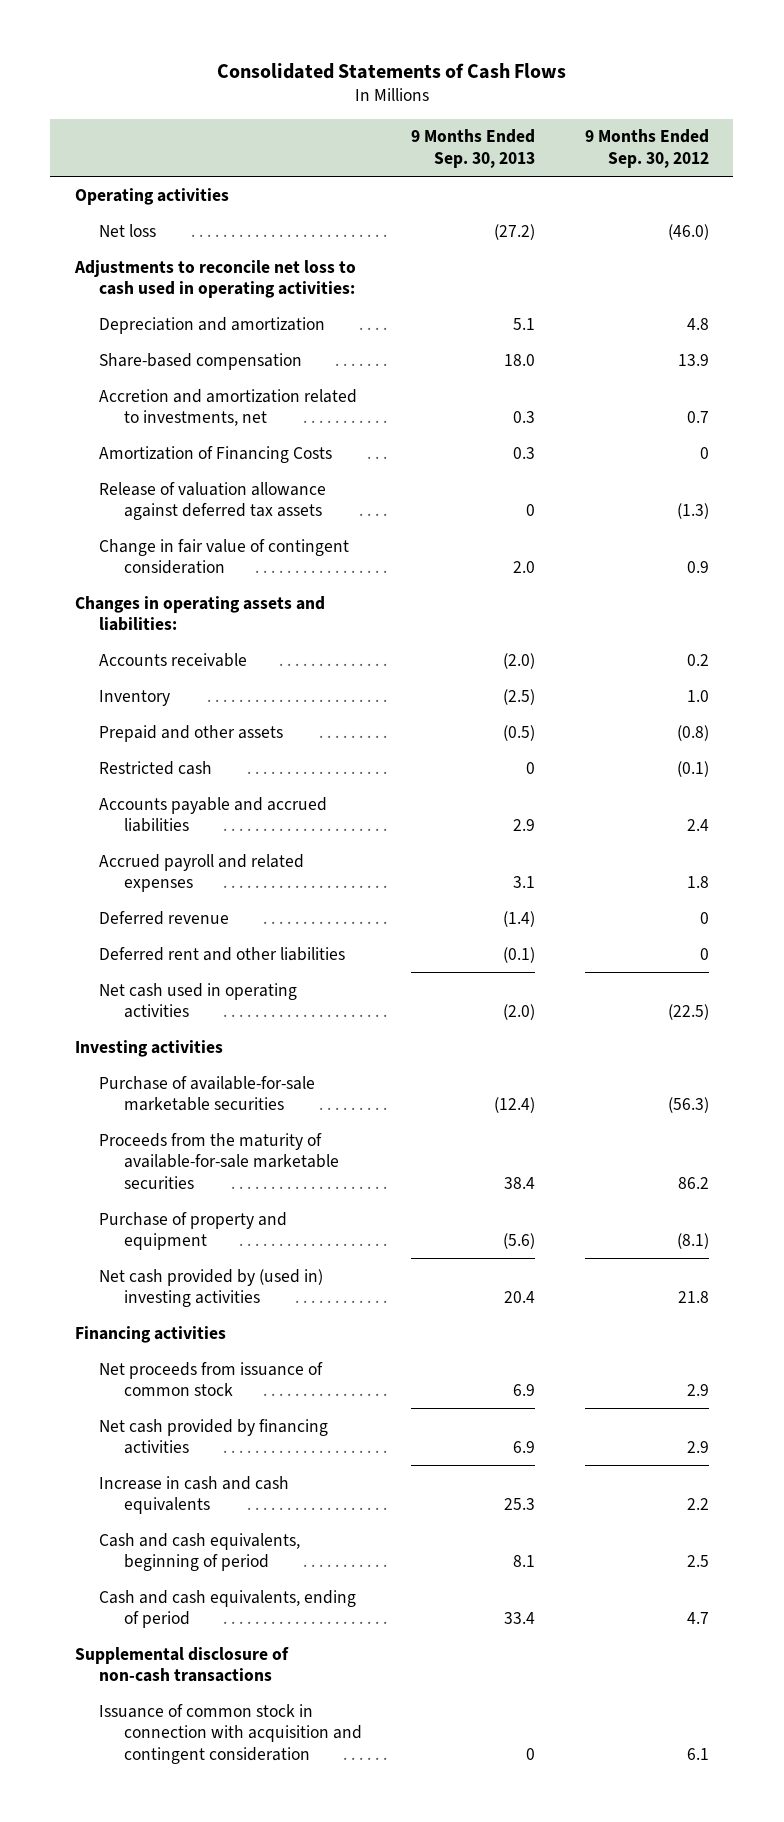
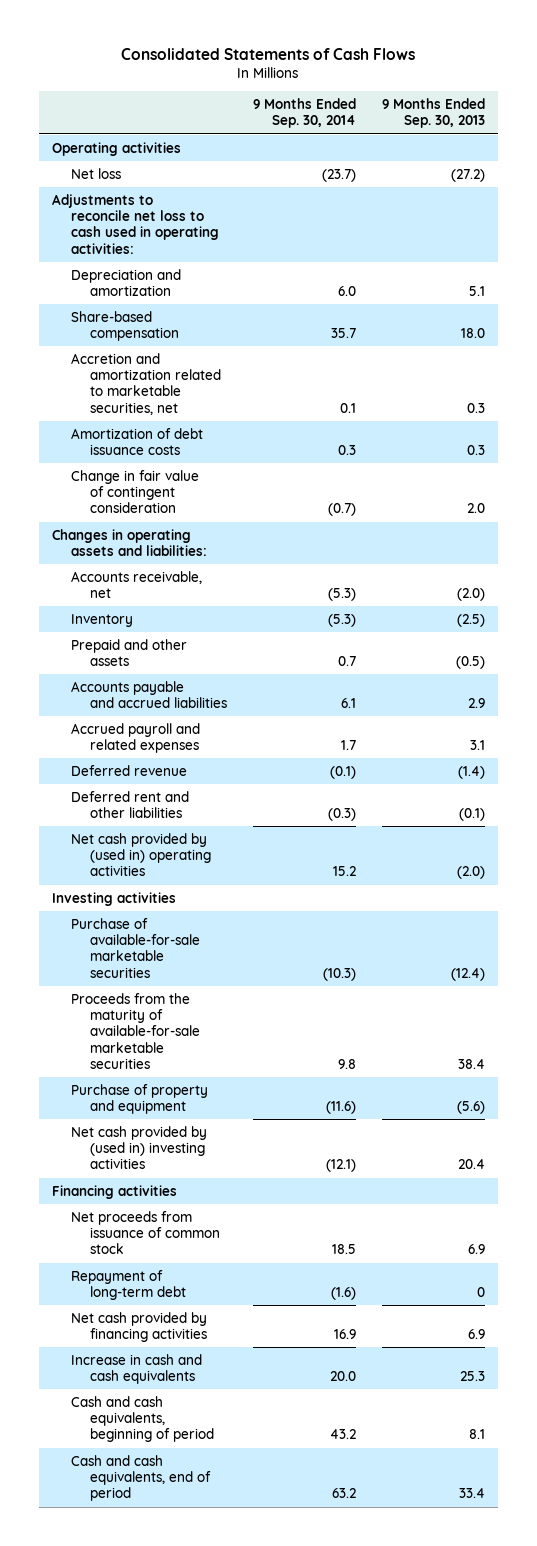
- | 9 Months Ended Sep. 30, 2013 | 9 Months Ended Sep. 30, 2012
+ | 9 Months Ended Sep. 30, 2014 | 9 Months Ended Sep. 30, 2013
- Accretion and amortization related to investments, net | 0.3 | 0.7
- Amortization of Financing Costs | 0.3 | 0
- Release of valuation allowance against deferred tax assets | 0 | (1.3)
+ Accretion and amortization related to marketable securities, net | 0.1 | 0.3
+ Amortization of debt issuance costs | 0.3 | 0.3
- Accounts receivable | (2.0) | 0.2
+ Accounts receivable, net | (5.3) | (2.0)
- Restricted cash | 0 | (0.1)
- Net cash used in operating activities | (2.0) | (22.5)
+ Net cash provided by (used in) operating activities | 15.2 | (2.0)
+ Repayment of long-term debt | (1.6) | 0
- Cash and cash equivalents, ending of period | 33.4 | 4.7
- Supplemental disclosure of non-cash transactions
- Issuance of common stock in connection with acquisition and contingent consideration | 0 | 6.1
+ Cash and cash equivalents, end of period | 63.2 | 33.4

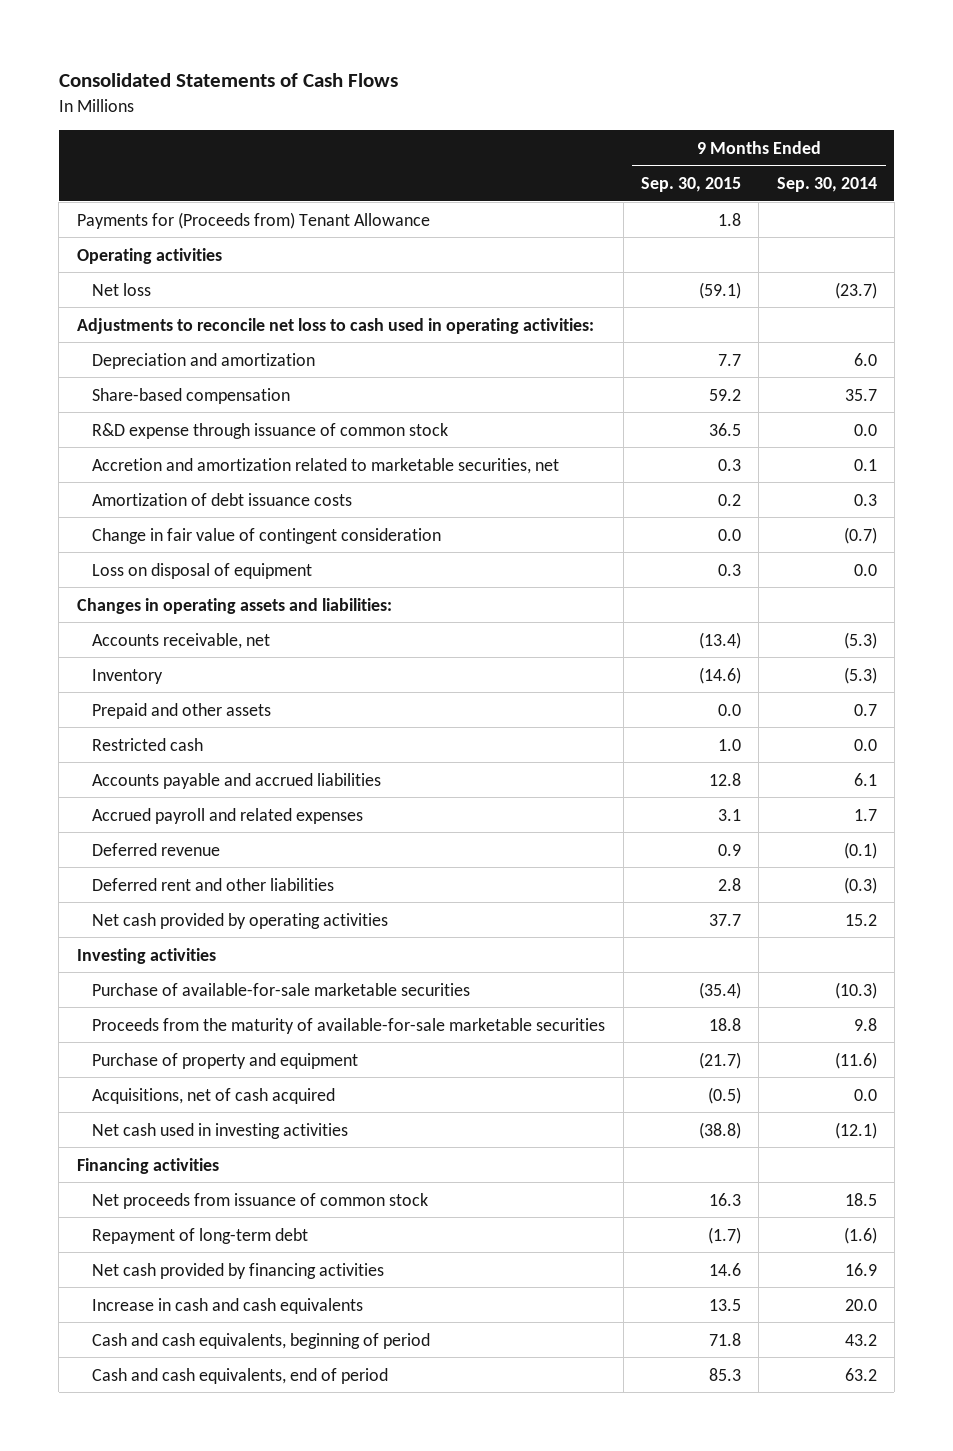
- | 9 Months Ended Sep. 30, 2014 | 9 Months Ended Sep. 30, 2013
+ | 9 Months Ended Sep. 30, 2015 | 9 Months Ended Sep. 30, 2014
+ Payments for (Proceeds from) Tenant Allowance | 1.8 |
+ R&D expense through issuance of common stock | 36.5 | 0.0
+ Loss on disposal of equipment | 0.3 | 0.0
+ Restricted cash | 1.0 | 0.0
- Net cash provided by (used in) operating activities | 15.2 | (2.0)
+ Net cash provided by operating activities | 37.7 | 15.2
- Net cash provided by (used in) investing activities | (12.1) | 20.4
+ Acquisitions, net of cash acquired | (0.5) | 0.0
+ Net cash used in investing activities | (38.8) | (12.1)

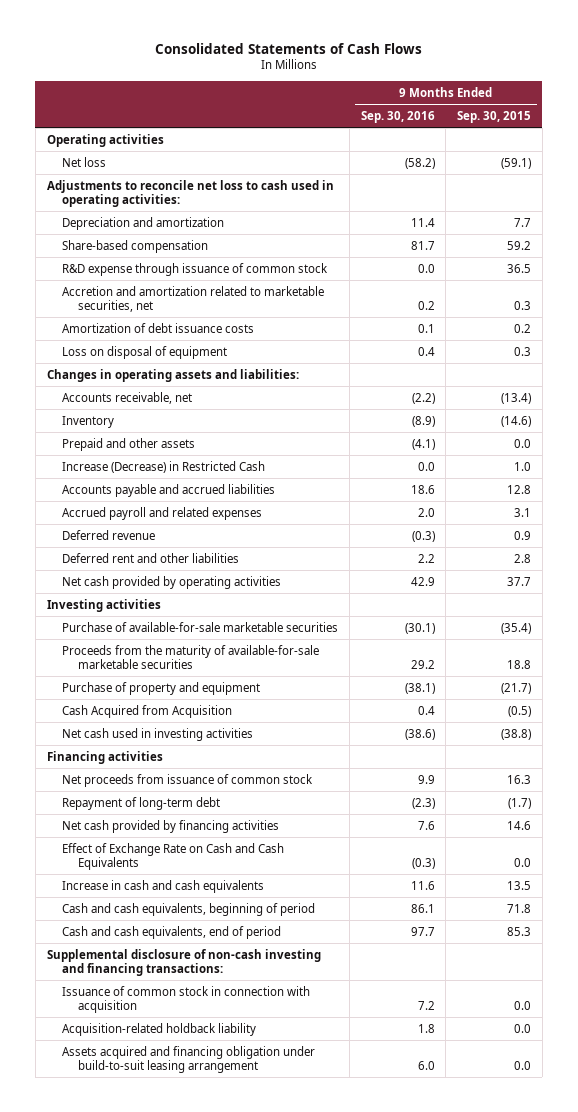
- | 9 Months Ended Sep. 30, 2015 | 9 Months Ended Sep. 30, 2014
+ | 9 Months Ended Sep. 30, 2016 | 9 Months Ended Sep. 30, 2015
- Payments for (Proceeds from) Tenant Allowance | 1.8 |
- Change in fair value of contingent consideration | 0.0 | (0.7)
- Restricted cash | 1.0 | 0.0
+ Increase (Decrease) in Restricted Cash | 0.0 | 1.0
- Acquisitions, net of cash acquired | (0.5) | 0.0
+ Cash Acquired from Acquisition | 0.4 | (0.5)
+ Effect of Exchange Rate on Cash and Cash Equivalents | (0.3) | 0.0
+ Supplemental disclosure of non-cash investing and financing transactions:
+ Issuance of common stock in connection with acquisition | 7.2 | 0.0
+ Acquisition-related holdback liability | 1.8 | 0.0
+ Assets acquired and financing obligation under build-to-suit leasing arrangement | 6.0 | 0.0

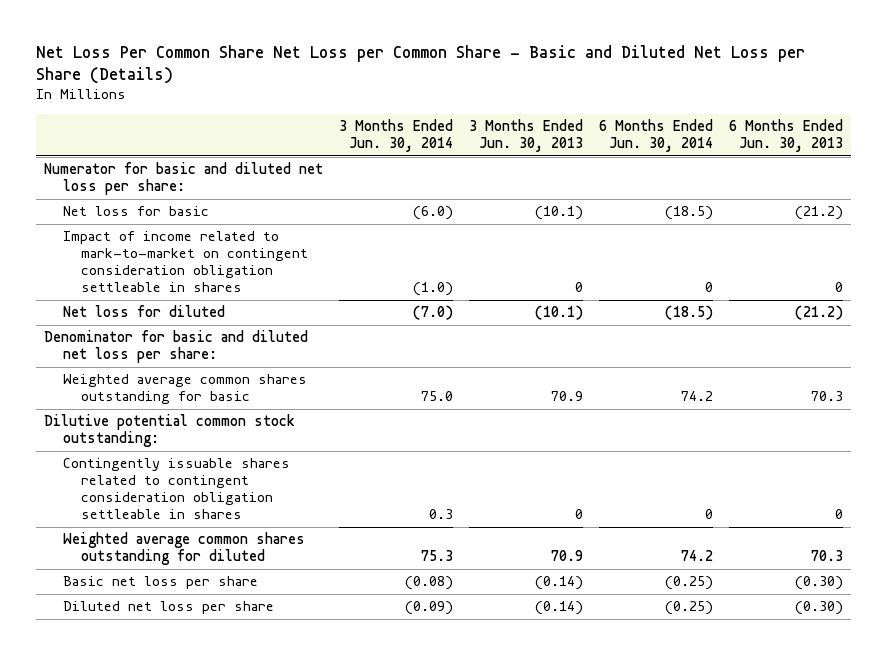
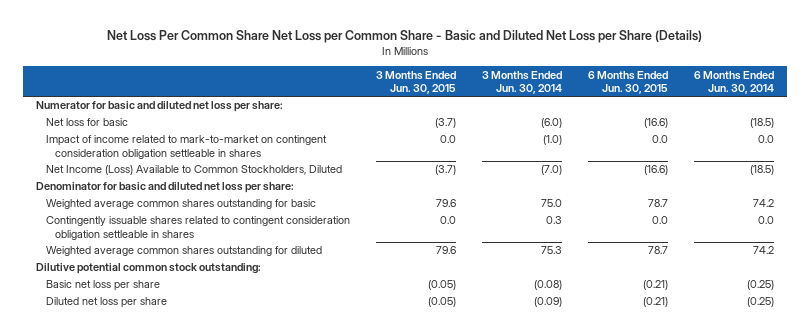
- | 3 Months Ended Jun. 30, 2014 | 3 Months Ended Jun. 30, 2013 | 6 Months Ended Jun. 30, 2014 | 6 Months Ended Jun. 30, 2013
+ | 3 Months Ended Jun. 30, 2015 | 3 Months Ended Jun. 30, 2014 | 6 Months Ended Jun. 30, 2015 | 6 Months Ended Jun. 30, 2014
- Impact of income related to mark-to-market on contingent consideration obligation settleable in shares | (1.0) | 0 | 0 | 0
- Net loss for diluted | (7.0) | (10.1) | (18.5) | (21.2)
+ Impact of income related to mark-to-market on contingent consideration obligation settleable in shares | 0.0 | (1.0) | 0.0 | 0.0
+ Net Income (Loss) Available to Common Stockholders, Diluted | (3.7) | (7.0) | (16.6) | (18.5)
- Contingently issuable shares related to contingent consideration obligation settleable in shares | 0.3 | 0 | 0 | 0
+ Contingently issuable shares related to contingent consideration obligation settleable in shares | 0.0 | 0.3 | 0.0 | 0.0
moved down: Dilutive potential common stock outstanding:

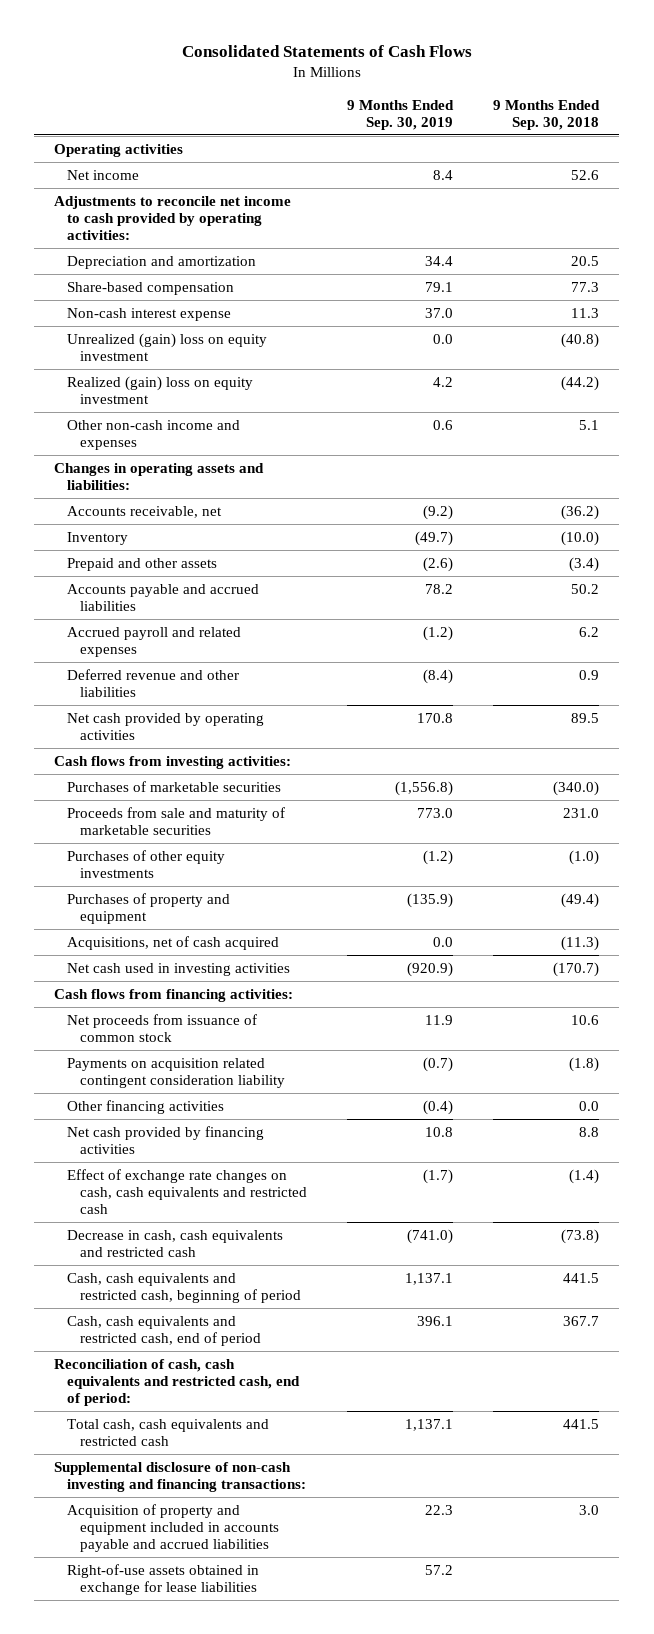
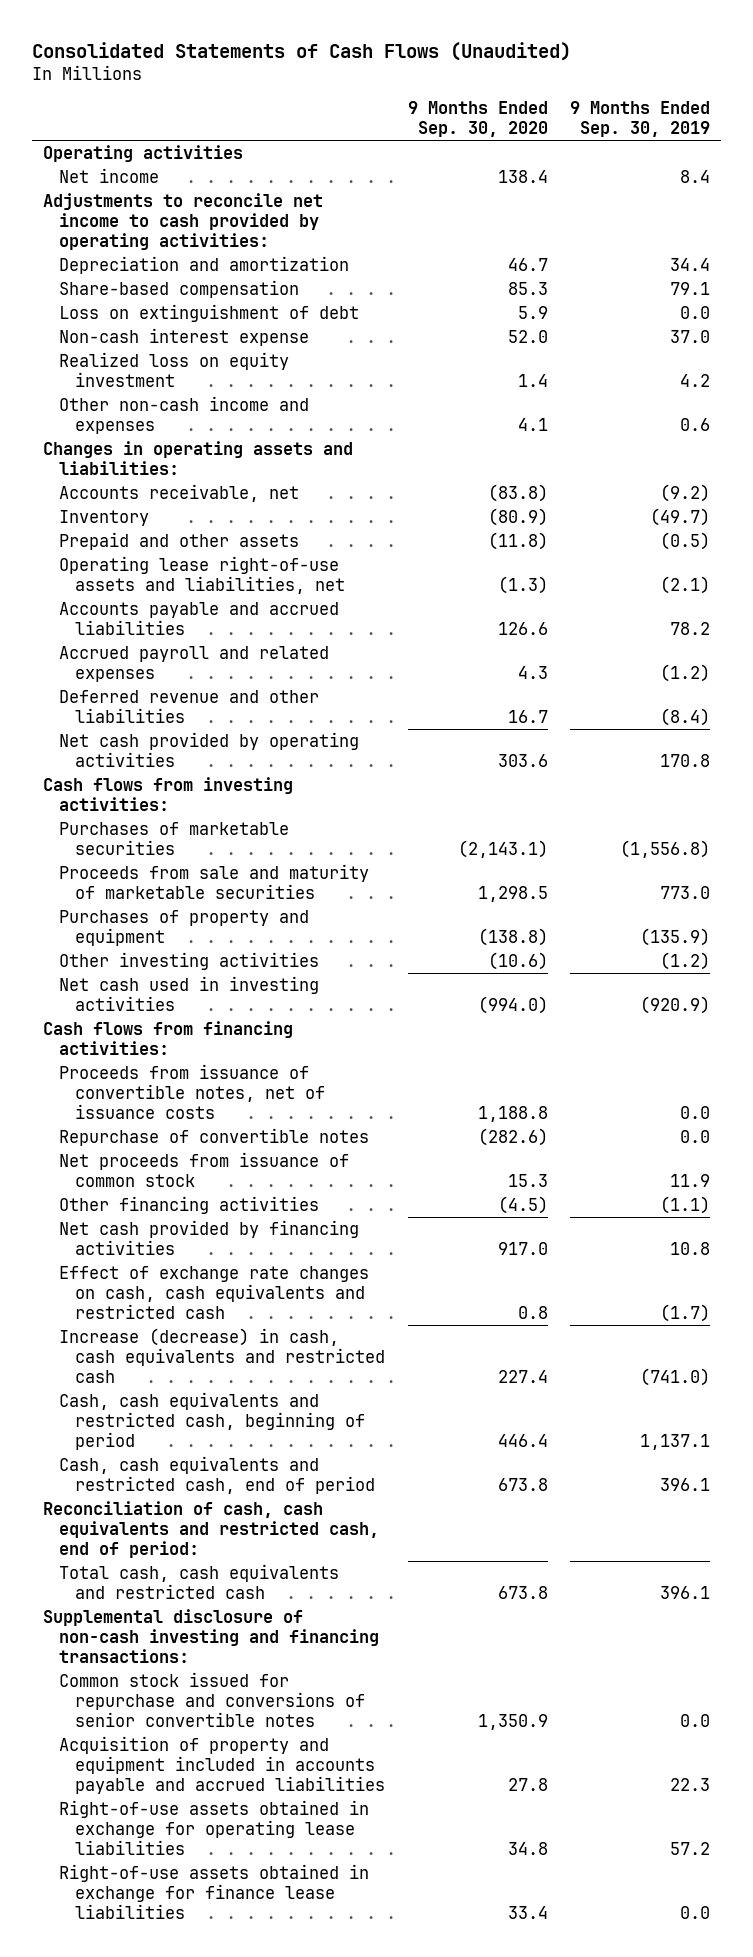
- Consolidated Statements of Cash Flows
+ Consolidated Statements of Cash Flows (Unaudited)
- | 9 Months Ended Sep. 30, 2019 | 9 Months Ended Sep. 30, 2018
+ | 9 Months Ended Sep. 30, 2020 | 9 Months Ended Sep. 30, 2019
+ Loss on extinguishment of debt | 5.9 | 0.0
- Unrealized (gain) loss on equity investment | 0.0 | (40.8)
- Realized (gain) loss on equity investment | 4.2 | (44.2)
+ Realized loss on equity investment | 1.4 | 4.2
- Prepaid and other assets | (2.6) | (3.4)
+ Prepaid and other assets | (11.8) | (0.5)
+ Operating lease right-of-use assets and liabilities, net | (1.3) | (2.1)
- Purchases of other equity investments | (1.2) | (1.0)
- Acquisitions, net of cash acquired | 0.0 | (11.3)
+ Other investing activities | (10.6) | (1.2)
+ Proceeds from issuance of convertible notes, net of issuance costs | 1,188.8 | 0.0
+ Repurchase of convertible notes | (282.6) | 0.0
- Payments on acquisition related contingent consideration liability | (0.7) | (1.8)
- Other financing activities | (0.4) | 0.0
+ Other financing activities | (4.5) | (1.1)
- Decrease in cash, cash equivalents and restricted cash | (741.0) | (73.8)
+ Increase (decrease) in cash, cash equivalents and restricted cash | 227.4 | (741.0)
- Total cash, cash equivalents and restricted cash | 1,137.1 | 441.5
+ Total cash, cash equivalents and restricted cash | 673.8 | 396.1
+ Common stock issued for repurchase and conversions of senior convertible notes | 1,350.9 | 0.0
- Right-of-use assets obtained in exchange for lease liabilities | 57.2 |
+ Right-of-use assets obtained in exchange for operating lease liabilities | 34.8 | 57.2
+ Right-of-use assets obtained in exchange for finance lease liabilities | 33.4 | 0.0

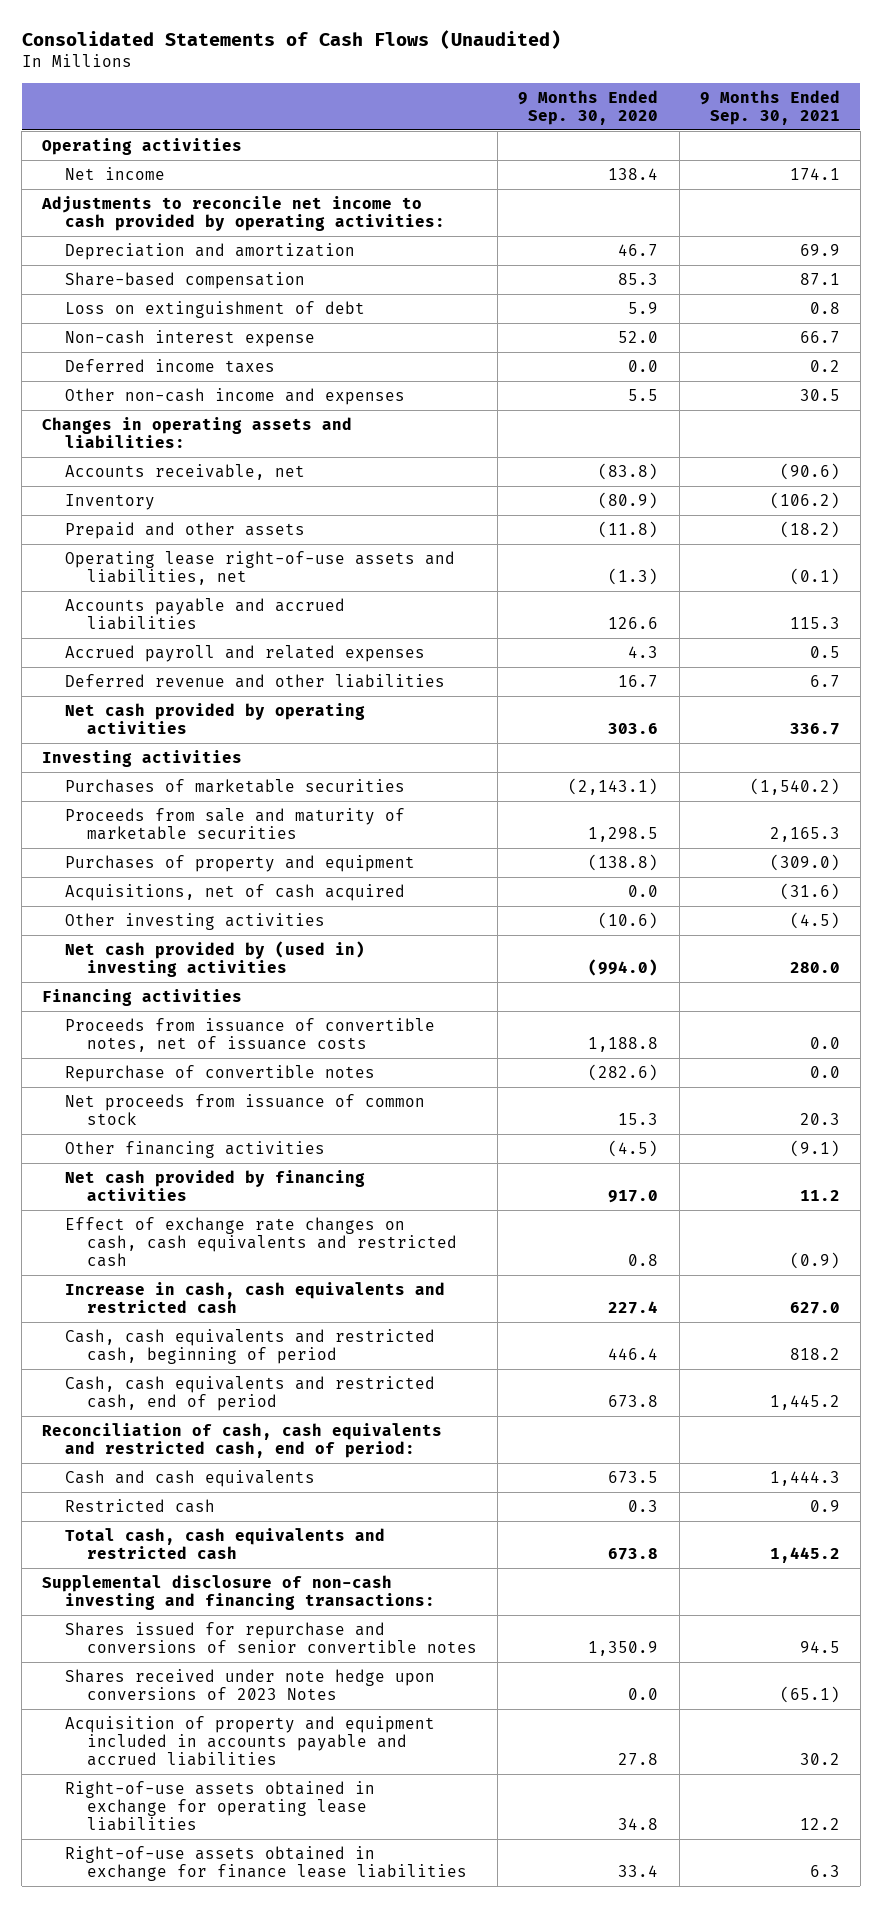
- | 9 Months Ended Sep. 30, 2020 | 9 Months Ended Sep. 30, 2019
+ | 9 Months Ended Sep. 30, 2020 | 9 Months Ended Sep. 30, 2021
- Realized loss on equity investment | 1.4 | 4.2
- Other non-cash income and expenses | 4.1 | 0.6
+ Deferred income taxes | 0.0 | 0.2
+ Other non-cash income and expenses | 5.5 | 30.5
- Cash flows from investing activities:
+ Investing activities
+ Acquisitions, net of cash acquired | 0.0 | (31.6)
- Net cash used in investing activities | (994.0) | (920.9)
- Cash flows from financing activities:
+ Net cash provided by (used in) investing activities | (994.0) | 280.0
+ Financing activities
- Increase (decrease) in cash, cash equivalents and restricted cash | 227.4 | (741.0)
+ Increase in cash, cash equivalents and restricted cash | 227.4 | 627.0
+ Cash and cash equivalents | 673.5 | 1,444.3
+ Restricted cash | 0.3 | 0.9
- Common stock issued for repurchase and conversions of senior convertible notes | 1,350.9 | 0.0
+ Shares issued for repurchase and conversions of senior convertible notes | 1,350.9 | 94.5
+ Shares received under note hedge upon conversions of 2023 Notes | 0.0 | (65.1)

